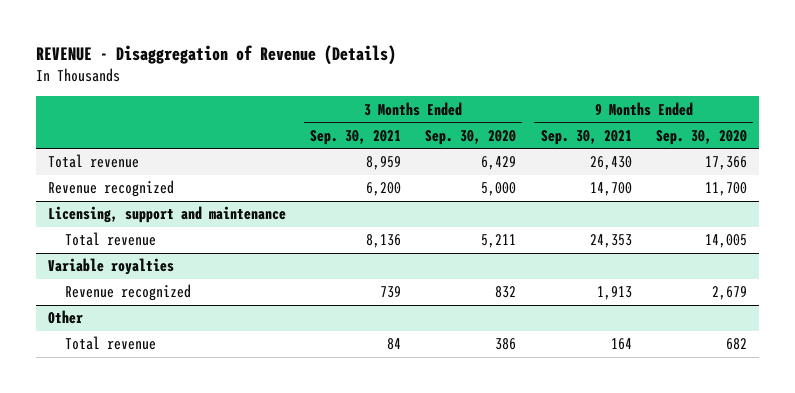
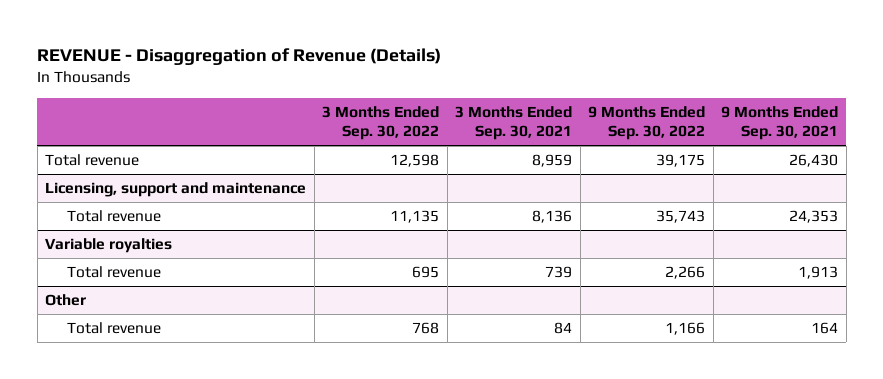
- | 3 Months Ended Sep. 30, 2021 | 3 Months Ended Sep. 30, 2020 | 9 Months Ended Sep. 30, 2021 | 9 Months Ended Sep. 30, 2020
+ | 3 Months Ended Sep. 30, 2022 | 3 Months Ended Sep. 30, 2021 | 9 Months Ended Sep. 30, 2022 | 9 Months Ended Sep. 30, 2021
- Revenue recognized | 6,200 | 5,000 | 14,700 | 11,700
@ Variable royalties
- Revenue recognized | 739 | 832 | 1,913 | 2,679
+ Total revenue | 695 | 739 | 2,266 | 1,913

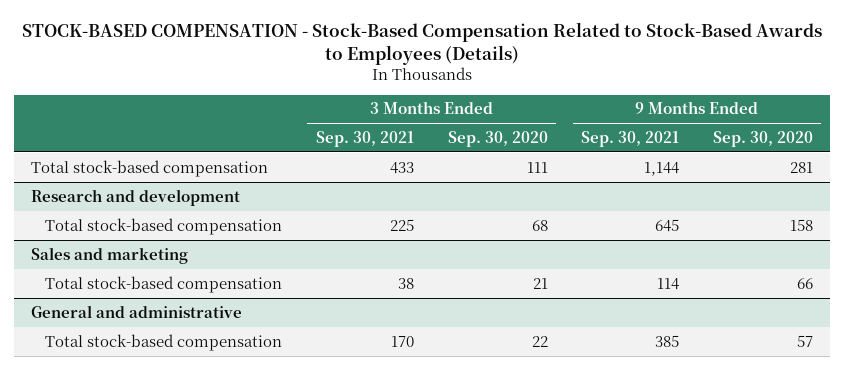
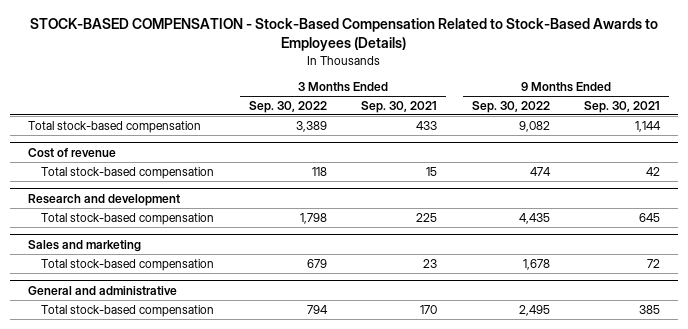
- | 3 Months Ended Sep. 30, 2021 | 3 Months Ended Sep. 30, 2020 | 9 Months Ended Sep. 30, 2021 | 9 Months Ended Sep. 30, 2020
+ | 3 Months Ended Sep. 30, 2022 | 3 Months Ended Sep. 30, 2021 | 9 Months Ended Sep. 30, 2022 | 9 Months Ended Sep. 30, 2021
+ Cost of revenue
+ Total stock-based compensation | 118 | 15 | 474 | 42
@ Sales and marketing
- Total stock-based compensation | 38 | 21 | 114 | 66
+ Total stock-based compensation | 679 | 23 | 1,678 | 72

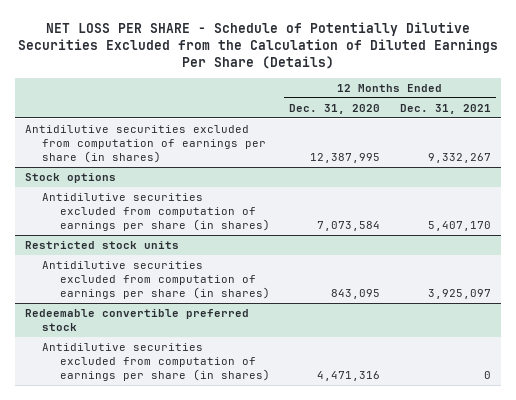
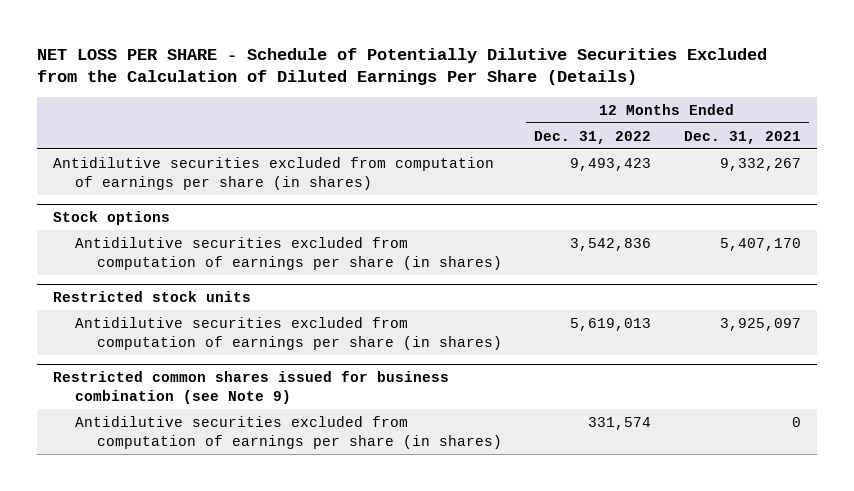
- | 12 Months Ended Dec. 31, 2020 | 12 Months Ended Dec. 31, 2021
+ | 12 Months Ended Dec. 31, 2022 | 12 Months Ended Dec. 31, 2021
- Redeemable convertible preferred stock
+ Restricted common shares issued for business combination (see Note 9)

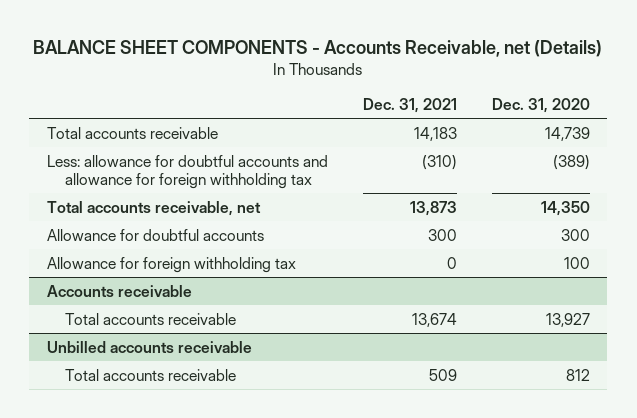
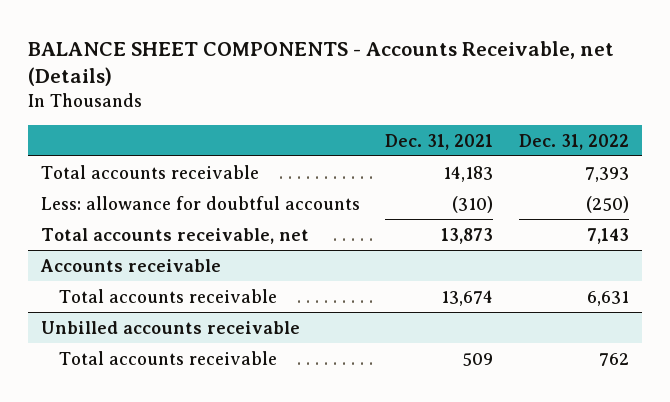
- | Dec. 31, 2021 | Dec. 31, 2020
+ | Dec. 31, 2021 | Dec. 31, 2022
- Less: allowance for doubtful accounts and allowance for foreign withholding tax | (310) | (389)
+ Less: allowance for doubtful accounts | (310) | (250)
- Allowance for doubtful accounts | 300 | 300
- Allowance for foreign withholding tax | 0 | 100

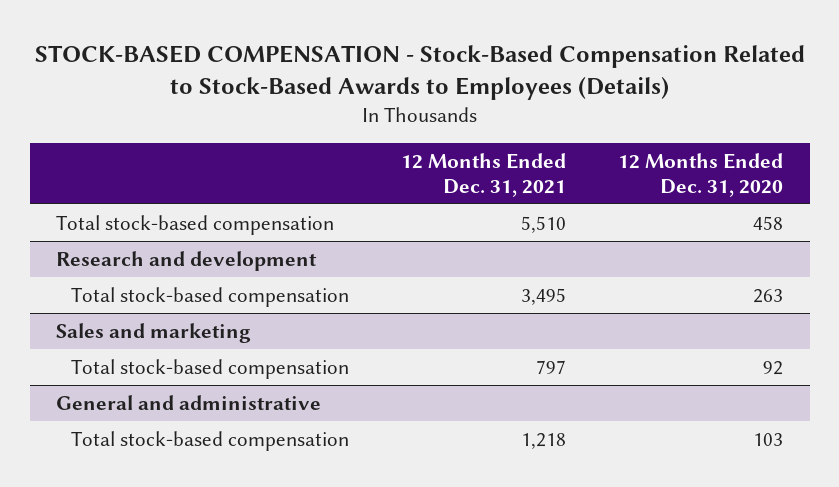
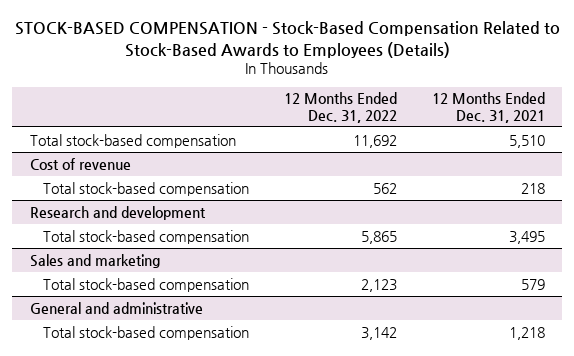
- | 12 Months Ended Dec. 31, 2021 | 12 Months Ended Dec. 31, 2020
+ | 12 Months Ended Dec. 31, 2022 | 12 Months Ended Dec. 31, 2021
+ Cost of revenue
+ Total stock-based compensation | 562 | 218
@ Sales and marketing
- Total stock-based compensation | 797 | 92
+ Total stock-based compensation | 2,123 | 579

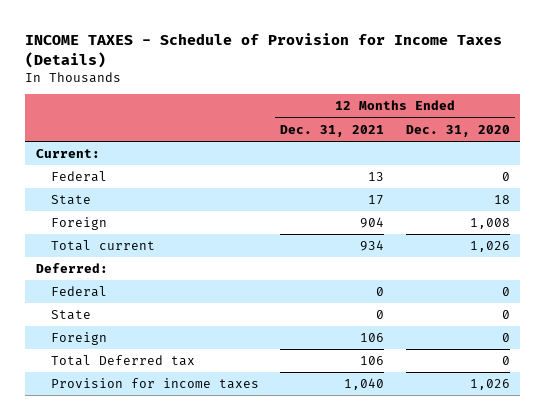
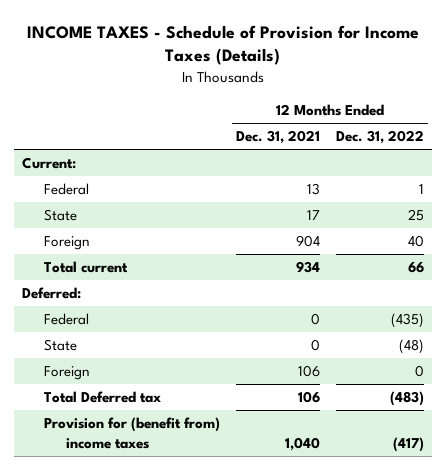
- | 12 Months Ended Dec. 31, 2021 | 12 Months Ended Dec. 31, 2020
+ | 12 Months Ended Dec. 31, 2021 | 12 Months Ended Dec. 31, 2022
- Provision for income taxes | 1,040 | 1,026
+ Provision for (benefit from) income taxes | 1,040 | (417)

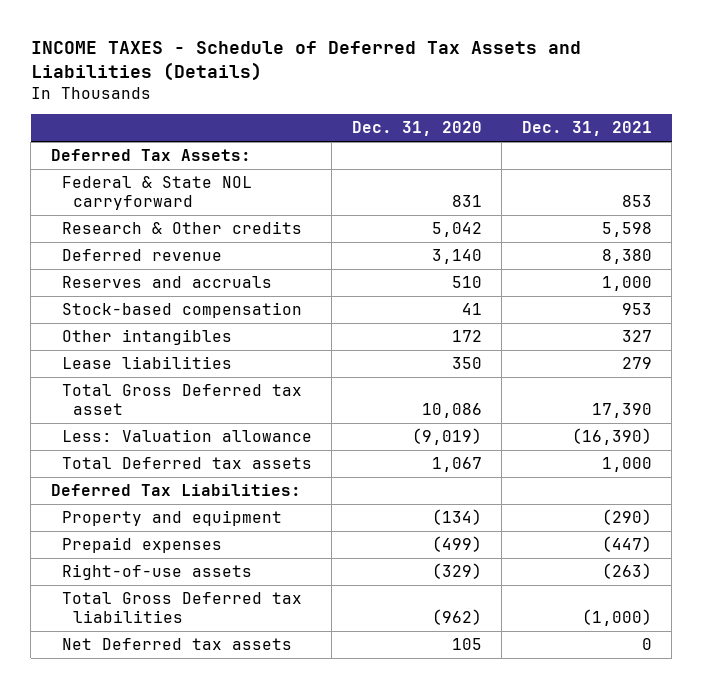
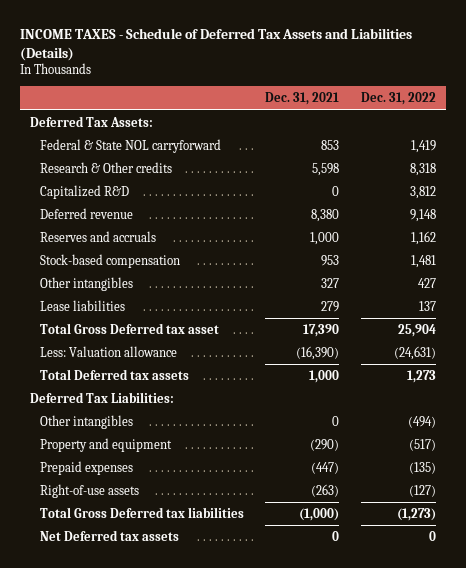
- | Dec. 31, 2020 | Dec. 31, 2021
+ | Dec. 31, 2021 | Dec. 31, 2022
+ Capitalized R&D | 0 | 3,812
+ Other intangibles | 0 | (494)

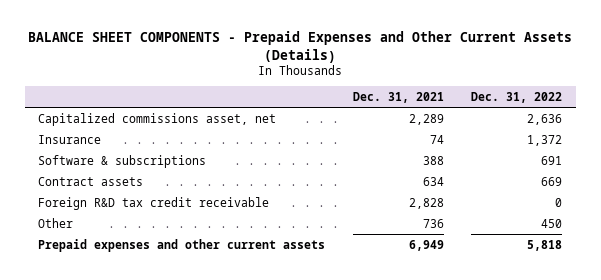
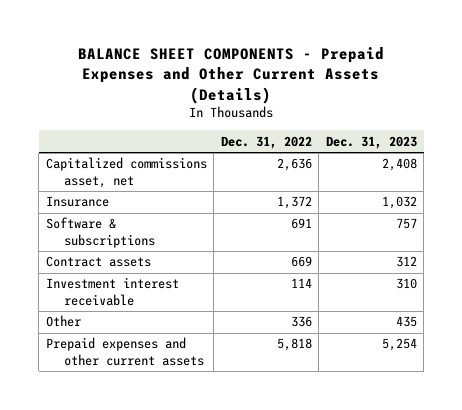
- | Dec. 31, 2021 | Dec. 31, 2022
+ | Dec. 31, 2022 | Dec. 31, 2023
- Foreign R&D tax credit receivable | 2,828 | 0
- Other | 736 | 450
+ Investment interest receivable | 114 | 310
+ Other | 336 | 435

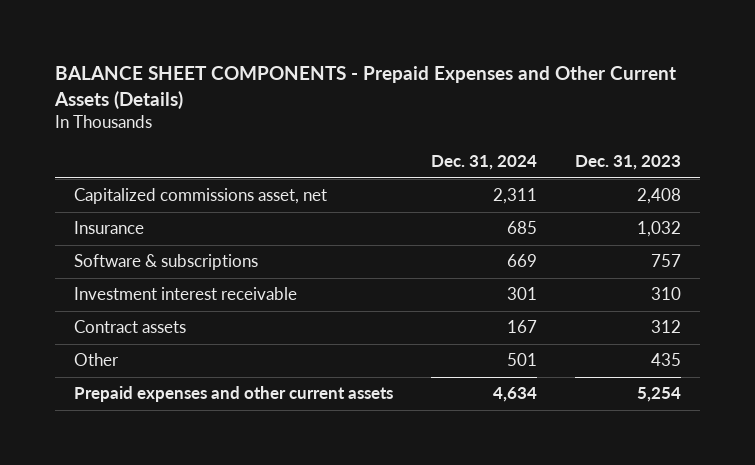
- | Dec. 31, 2022 | Dec. 31, 2023
+ | Dec. 31, 2024 | Dec. 31, 2023
moved down: Contract assets | 167 | 312

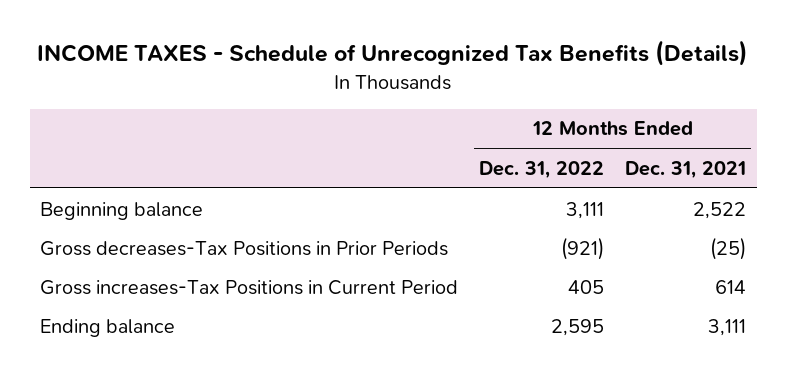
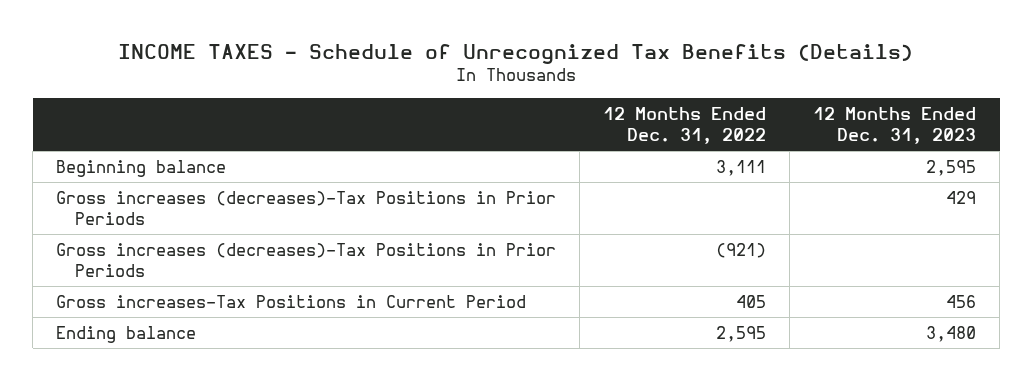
- | 12 Months Ended Dec. 31, 2022 | 12 Months Ended Dec. 31, 2021
+ | 12 Months Ended Dec. 31, 2022 | 12 Months Ended Dec. 31, 2023
- Gross decreases-Tax Positions in Prior Periods | (921) | (25)
+ Gross increases (decreases)-Tax Positions in Prior Periods | | 429
+ Gross increases (decreases)-Tax Positions in Prior Periods | (921) |

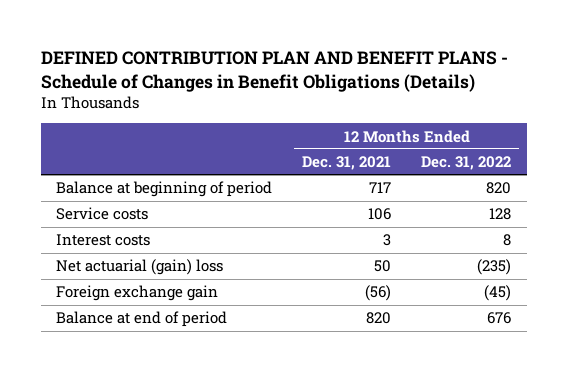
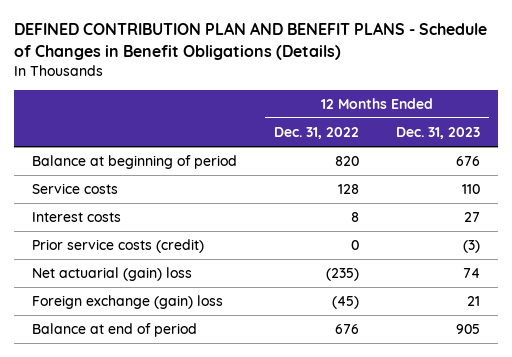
- | 12 Months Ended Dec. 31, 2021 | 12 Months Ended Dec. 31, 2022
+ | 12 Months Ended Dec. 31, 2022 | 12 Months Ended Dec. 31, 2023
+ Prior service costs (credit) | 0 | (3)
- Foreign exchange gain | (56) | (45)
+ Foreign exchange (gain) loss | (45) | 21

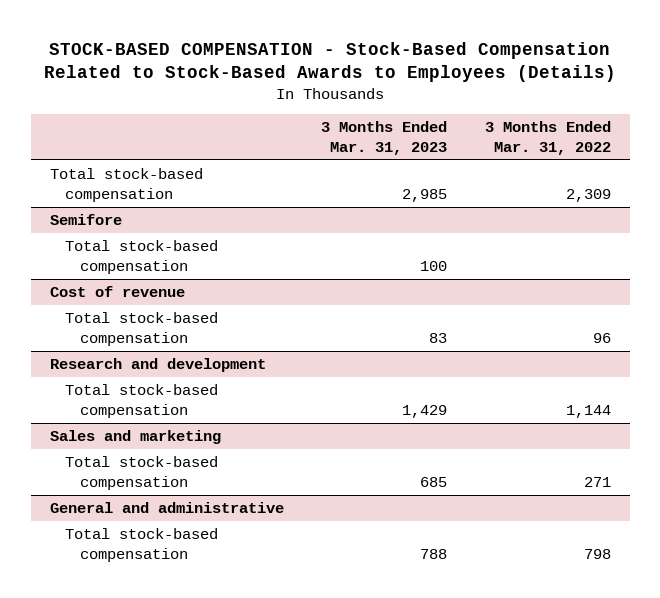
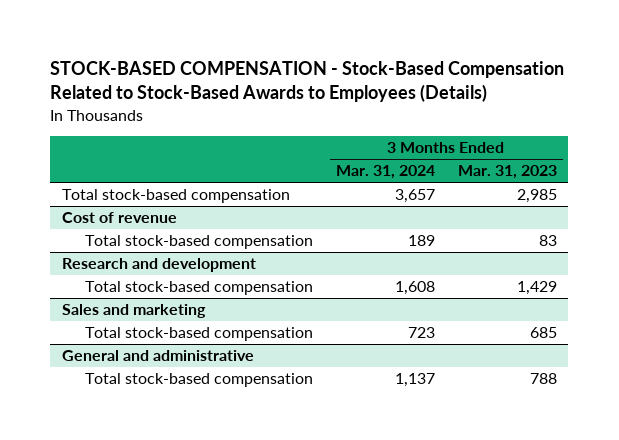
- | 3 Months Ended Mar. 31, 2023 | 3 Months Ended Mar. 31, 2022
+ | 3 Months Ended Mar. 31, 2024 | 3 Months Ended Mar. 31, 2023
- Semifore
- Total stock-based compensation | 100 |

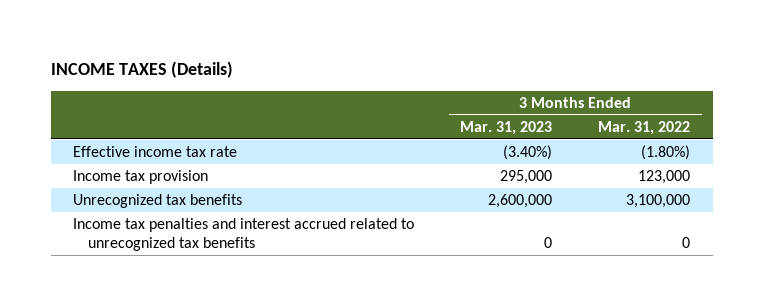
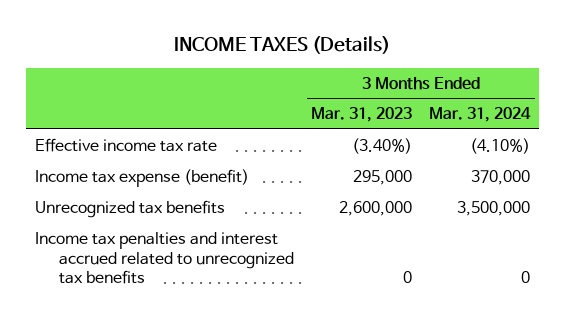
- | 3 Months Ended Mar. 31, 2023 | 3 Months Ended Mar. 31, 2022
+ | 3 Months Ended Mar. 31, 2023 | 3 Months Ended Mar. 31, 2024
- Income tax provision | 295,000 | 123,000
+ Income tax expense (benefit) | 295,000 | 370,000

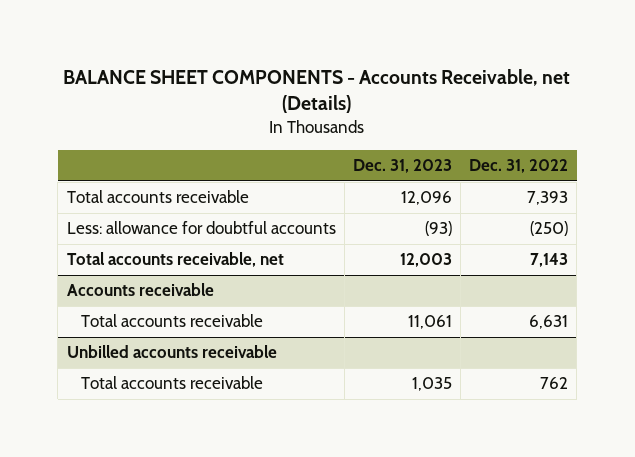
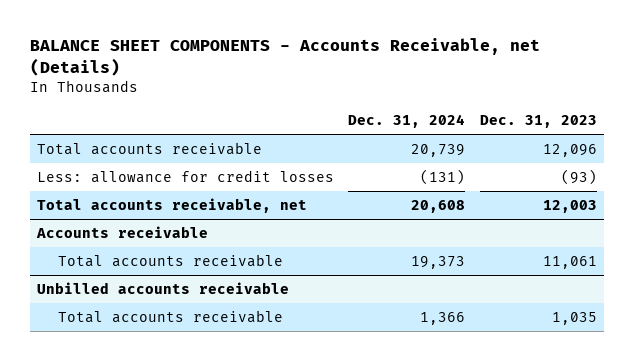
- | Dec. 31, 2023 | Dec. 31, 2022
+ | Dec. 31, 2024 | Dec. 31, 2023
- Less: allowance for doubtful accounts | (93) | (250)
+ Less: allowance for credit losses | (131) | (93)

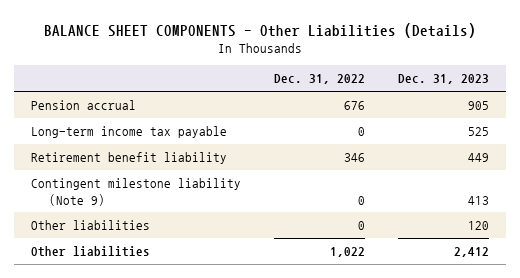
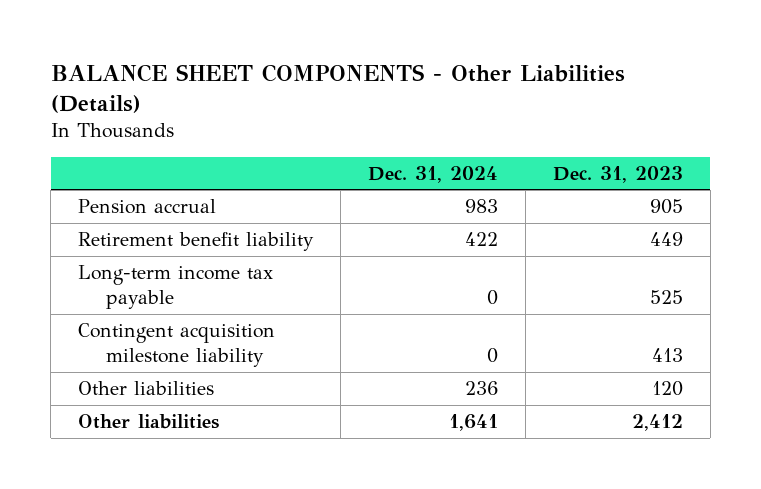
- | Dec. 31, 2022 | Dec. 31, 2023
+ | Dec. 31, 2024 | Dec. 31, 2023
- Contingent milestone liability (Note 9) | 0 | 413
moved down: Long-term income tax payable | 0 | 525
+ Contingent acquisition milestone liability | 0 | 413

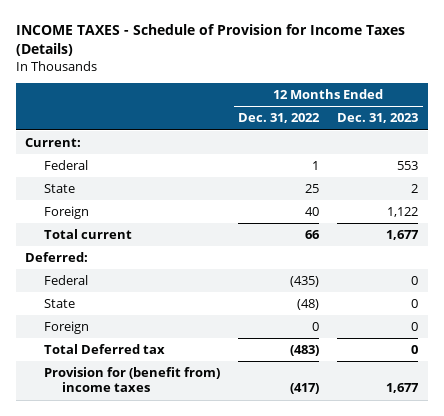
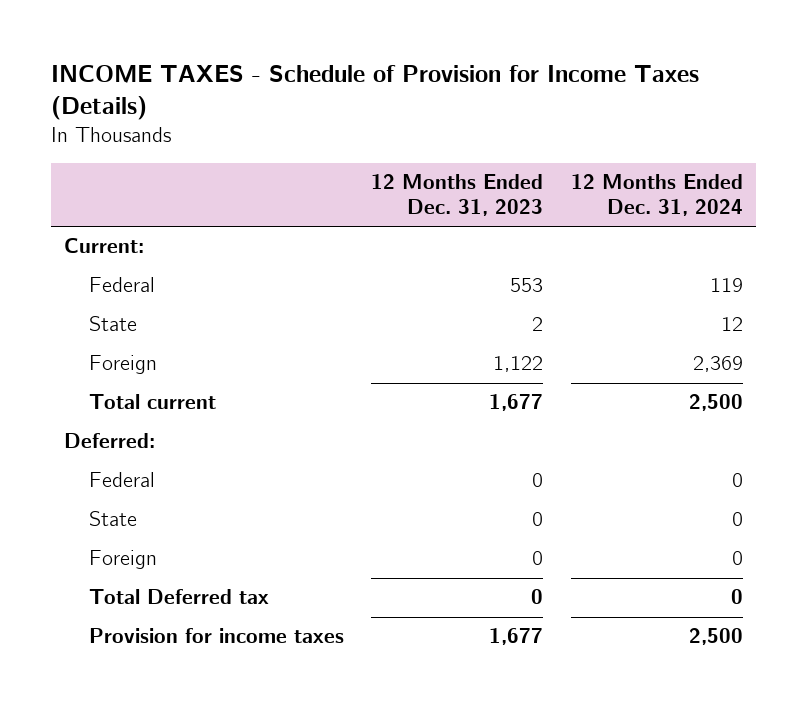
- | 12 Months Ended Dec. 31, 2022 | 12 Months Ended Dec. 31, 2023
+ | 12 Months Ended Dec. 31, 2023 | 12 Months Ended Dec. 31, 2024
- Provision for (benefit from) income taxes | (417) | 1,677
+ Provision for income taxes | 1,677 | 2,500

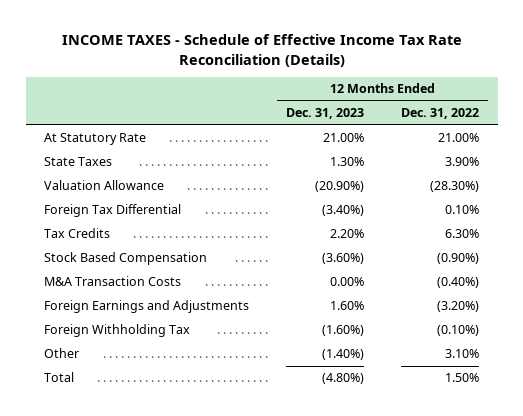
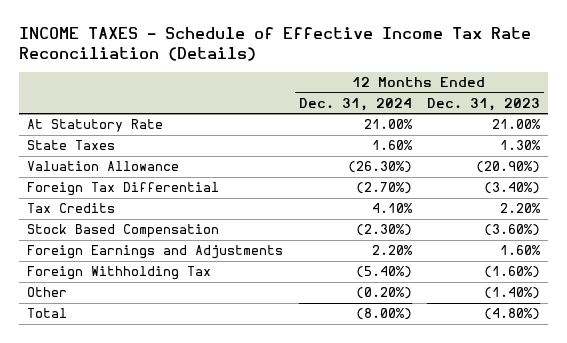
- | 12 Months Ended Dec. 31, 2023 | 12 Months Ended Dec. 31, 2022
+ | 12 Months Ended Dec. 31, 2024 | 12 Months Ended Dec. 31, 2023
- M&A Transaction Costs | 0.00% | (0.40%)

